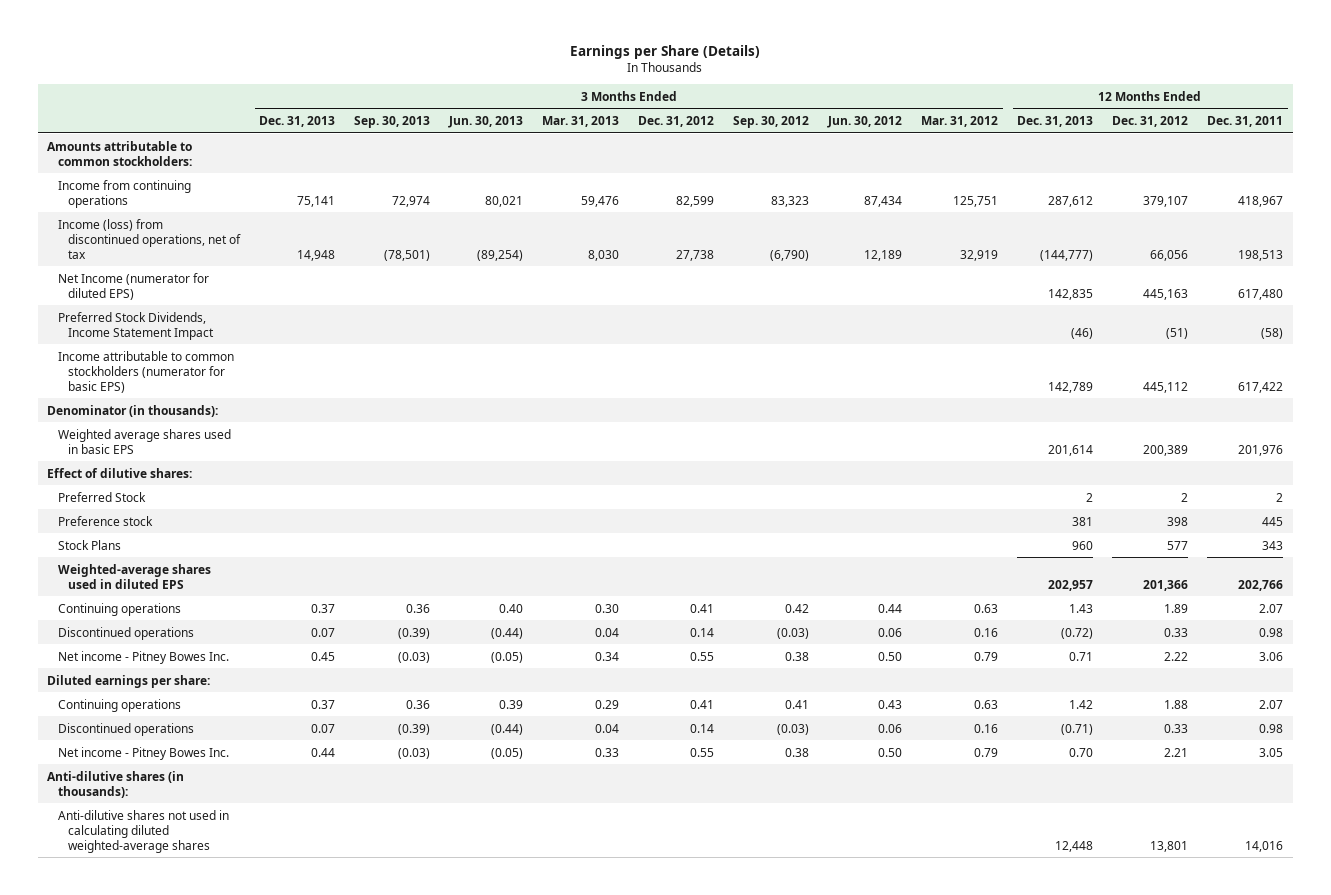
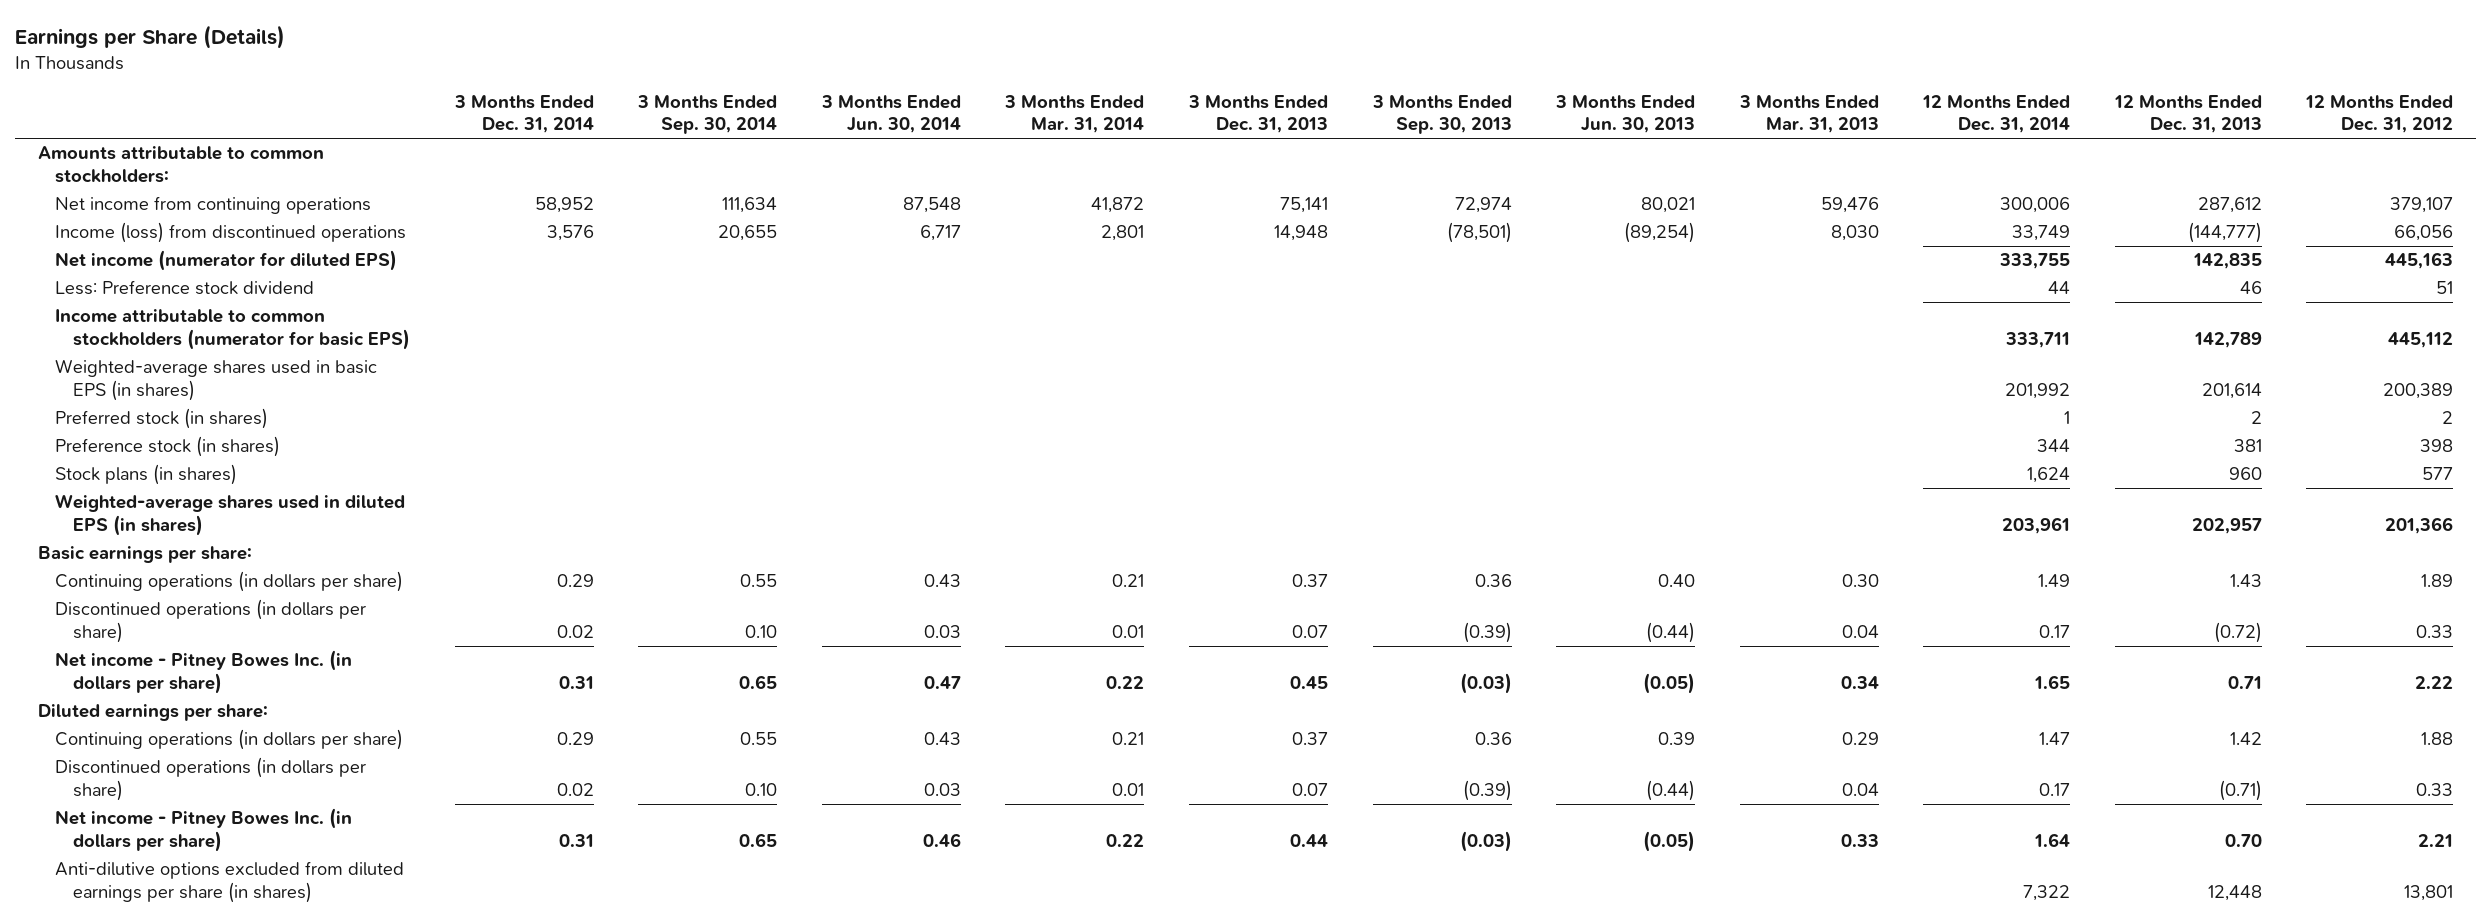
- | 3 Months Ended Dec. 31, 2013 | 3 Months Ended Sep. 30, 2013 | 3 Months Ended Jun. 30, 2013 | 3 Months Ended Mar. 31, 2013 | 3 Months Ended Dec. 31, 2012 | 3 Months Ended Sep. 30, 2012 | 3 Months Ended Jun. 30, 2012 | 3 Months Ended Mar. 31, 2012 | 12 Months Ended Dec. 31, 2013 | 12 Months Ended Dec. 31, 2012 | 12 Months Ended Dec. 31, 2011
+ | 3 Months Ended Dec. 31, 2014 | 3 Months Ended Sep. 30, 2014 | 3 Months Ended Jun. 30, 2014 | 3 Months Ended Mar. 31, 2014 | 3 Months Ended Dec. 31, 2013 | 3 Months Ended Sep. 30, 2013 | 3 Months Ended Jun. 30, 2013 | 3 Months Ended Mar. 31, 2013 | 12 Months Ended Dec. 31, 2014 | 12 Months Ended Dec. 31, 2013 | 12 Months Ended Dec. 31, 2012
- Income from continuing operations | 75,141 | 72,974 | 80,021 | 59,476 | 82,599 | 83,323 | 87,434 | 125,751 | 287,612 | 379,107 | 418,967
- Income (loss) from discontinued operations, net of tax | 14,948 | (78,501) | (89,254) | 8,030 | 27,738 | (6,790) | 12,189 | 32,919 | (144,777) | 66,056 | 198,513
- Net Income (numerator for diluted EPS) | | | | | | | | | 142,835 | 445,163 | 617,480
- Preferred Stock Dividends, Income Statement Impact | | | | | | | | | (46) | (51) | (58)
+ Net income from continuing operations | 58,952 | 111,634 | 87,548 | 41,872 | 75,141 | 72,974 | 80,021 | 59,476 | 300,006 | 287,612 | 379,107
+ Income (loss) from discontinued operations | 3,576 | 20,655 | 6,717 | 2,801 | 14,948 | (78,501) | (89,254) | 8,030 | 33,749 | (144,777) | 66,056
+ Net income (numerator for diluted EPS) | | | | | | | | | 333,755 | 142,835 | 445,163
+ Less: Preference stock dividend | | | | | | | | | 44 | 46 | 51
- Denominator (in thousands):
- Weighted average shares used in basic EPS | | | | | | | | | 201,614 | 200,389 | 201,976
- Effect of dilutive shares:
- Preferred Stock | | | | | | | | | 2 | 2 | 2
- Preference stock | | | | | | | | | 381 | 398 | 445
- Stock Plans | | | | | | | | | 960 | 577 | 343
- Weighted-average shares used in diluted EPS | | | | | | | | | 202,957 | 201,366 | 202,766
- Continuing operations | 0.37 | 0.36 | 0.40 | 0.30 | 0.41 | 0.42 | 0.44 | 0.63 | 1.43 | 1.89 | 2.07
- Discontinued operations | 0.07 | (0.39) | (0.44) | 0.04 | 0.14 | (0.03) | 0.06 | 0.16 | (0.72) | 0.33 | 0.98
- Net income - Pitney Bowes Inc. | 0.45 | (0.03) | (0.05) | 0.34 | 0.55 | 0.38 | 0.50 | 0.79 | 0.71 | 2.22 | 3.06
+ Weighted-average shares used in basic EPS (in shares) | | | | | | | | | 201,992 | 201,614 | 200,389
+ Preferred stock (in shares) | | | | | | | | | 1 | 2 | 2
+ Preference stock (in shares) | | | | | | | | | 344 | 381 | 398
+ Stock plans (in shares) | | | | | | | | | 1,624 | 960 | 577
+ Weighted-average shares used in diluted EPS (in shares) | | | | | | | | | 203,961 | 202,957 | 201,366
+ Basic earnings per share:
+ Continuing operations (in dollars per share) | 0.29 | 0.55 | 0.43 | 0.21 | 0.37 | 0.36 | 0.40 | 0.30 | 1.49 | 1.43 | 1.89
+ Discontinued operations (in dollars per share) | 0.02 | 0.10 | 0.03 | 0.01 | 0.07 | (0.39) | (0.44) | 0.04 | 0.17 | (0.72) | 0.33
+ Net income - Pitney Bowes Inc. (in dollars per share) | 0.31 | 0.65 | 0.47 | 0.22 | 0.45 | (0.03) | (0.05) | 0.34 | 1.65 | 0.71 | 2.22
- Continuing operations | 0.37 | 0.36 | 0.39 | 0.29 | 0.41 | 0.41 | 0.43 | 0.63 | 1.42 | 1.88 | 2.07
- Discontinued operations | 0.07 | (0.39) | (0.44) | 0.04 | 0.14 | (0.03) | 0.06 | 0.16 | (0.71) | 0.33 | 0.98
- Net income - Pitney Bowes Inc. | 0.44 | (0.03) | (0.05) | 0.33 | 0.55 | 0.38 | 0.50 | 0.79 | 0.70 | 2.21 | 3.05
- Anti-dilutive shares (in thousands):
- Anti-dilutive shares not used in calculating diluted weighted-average shares | | | | | | | | | 12,448 | 13,801 | 14,016
+ Continuing operations (in dollars per share) | 0.29 | 0.55 | 0.43 | 0.21 | 0.37 | 0.36 | 0.39 | 0.29 | 1.47 | 1.42 | 1.88
+ Discontinued operations (in dollars per share) | 0.02 | 0.10 | 0.03 | 0.01 | 0.07 | (0.39) | (0.44) | 0.04 | 0.17 | (0.71) | 0.33
+ Net income - Pitney Bowes Inc. (in dollars per share) | 0.31 | 0.65 | 0.46 | 0.22 | 0.44 | (0.03) | (0.05) | 0.33 | 1.64 | 0.70 | 2.21
+ Anti-dilutive options excluded from diluted earnings per share (in shares) | | | | | | | | | 7,322 | 12,448 | 13,801

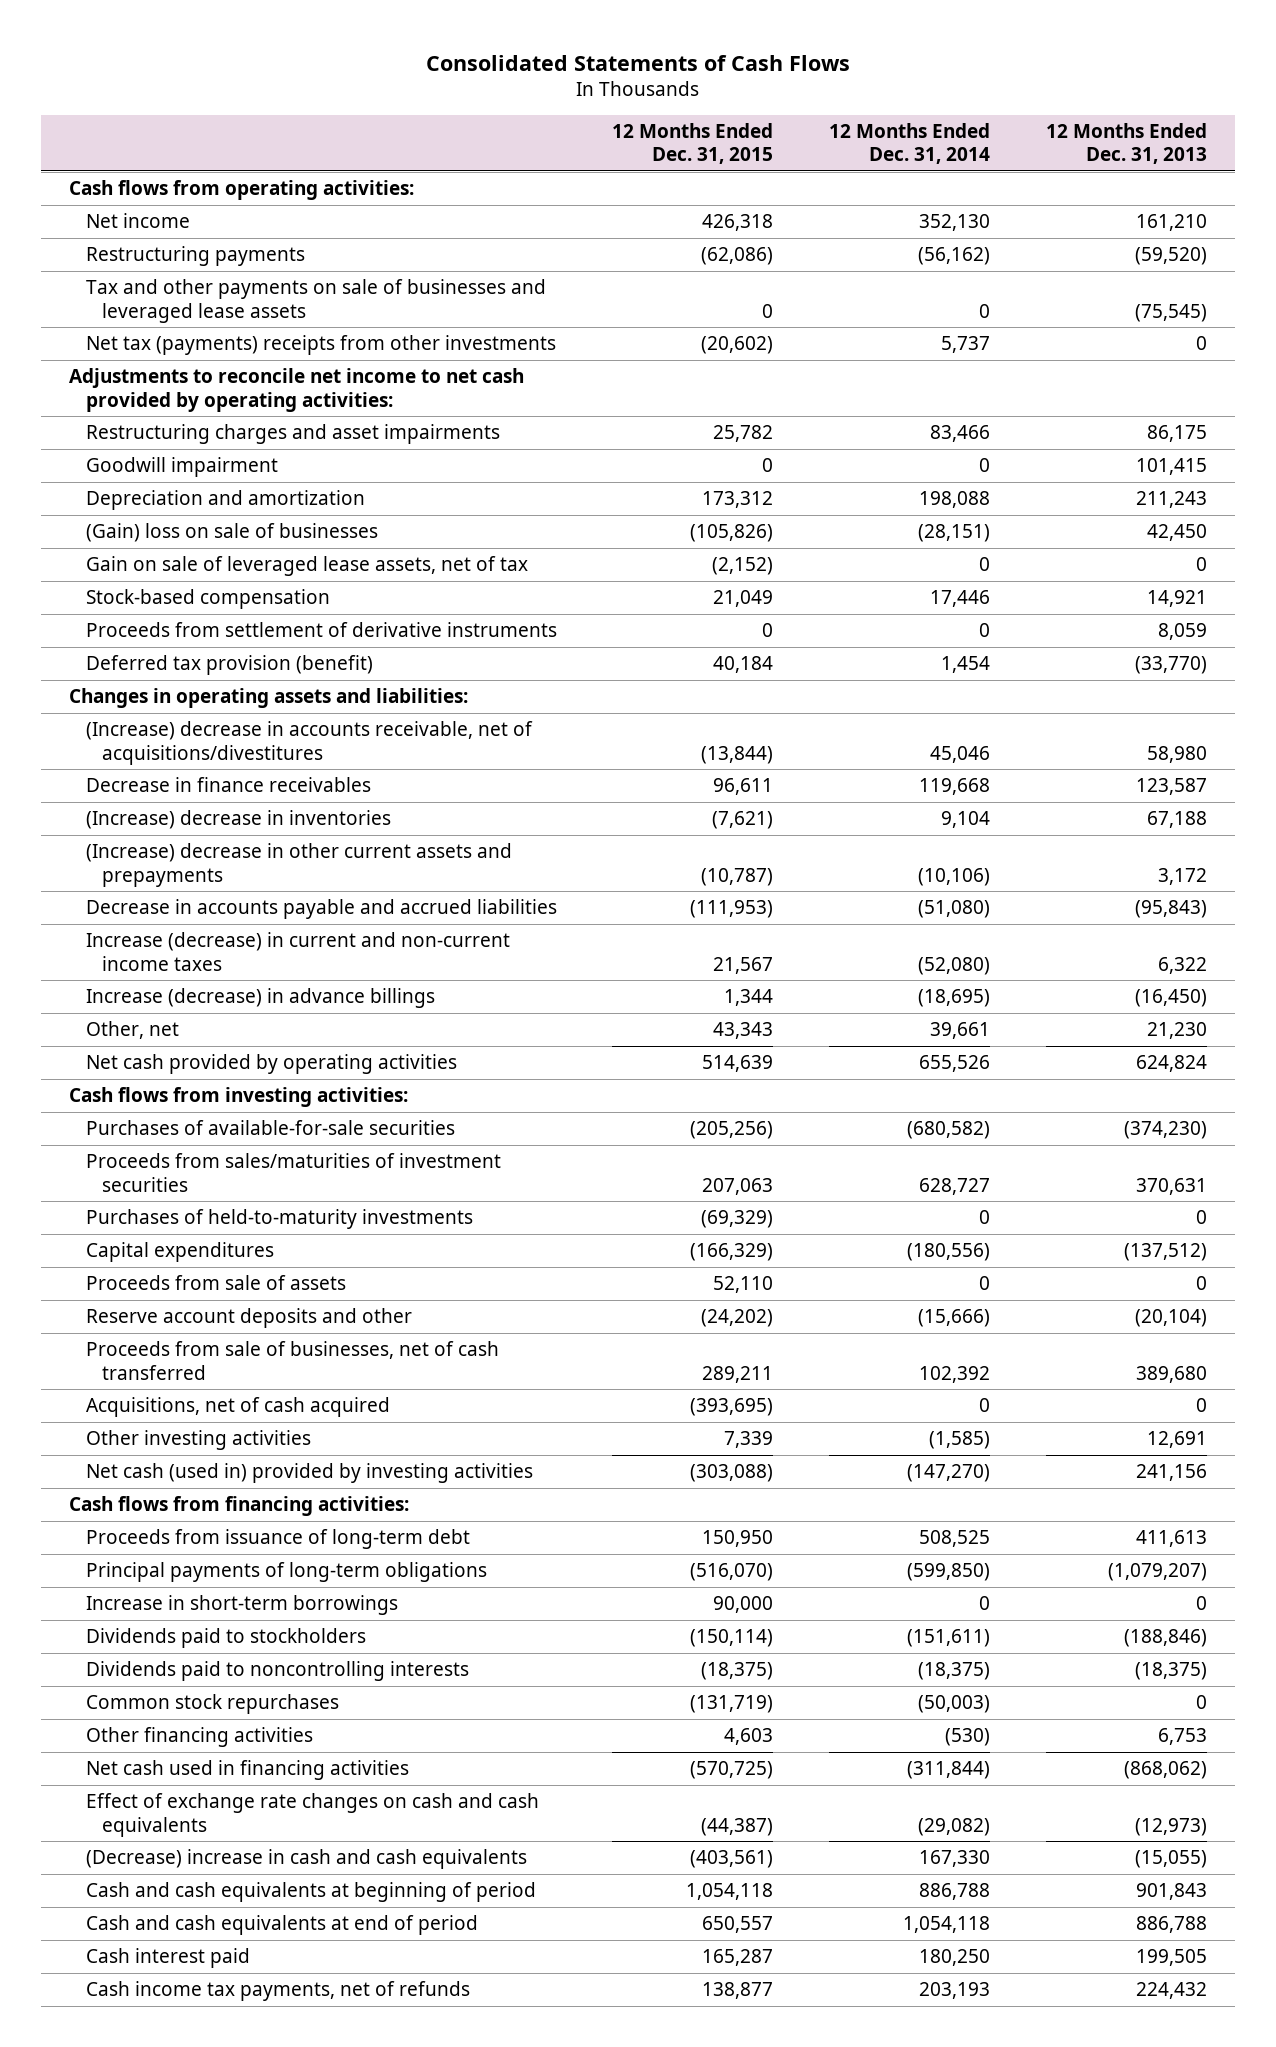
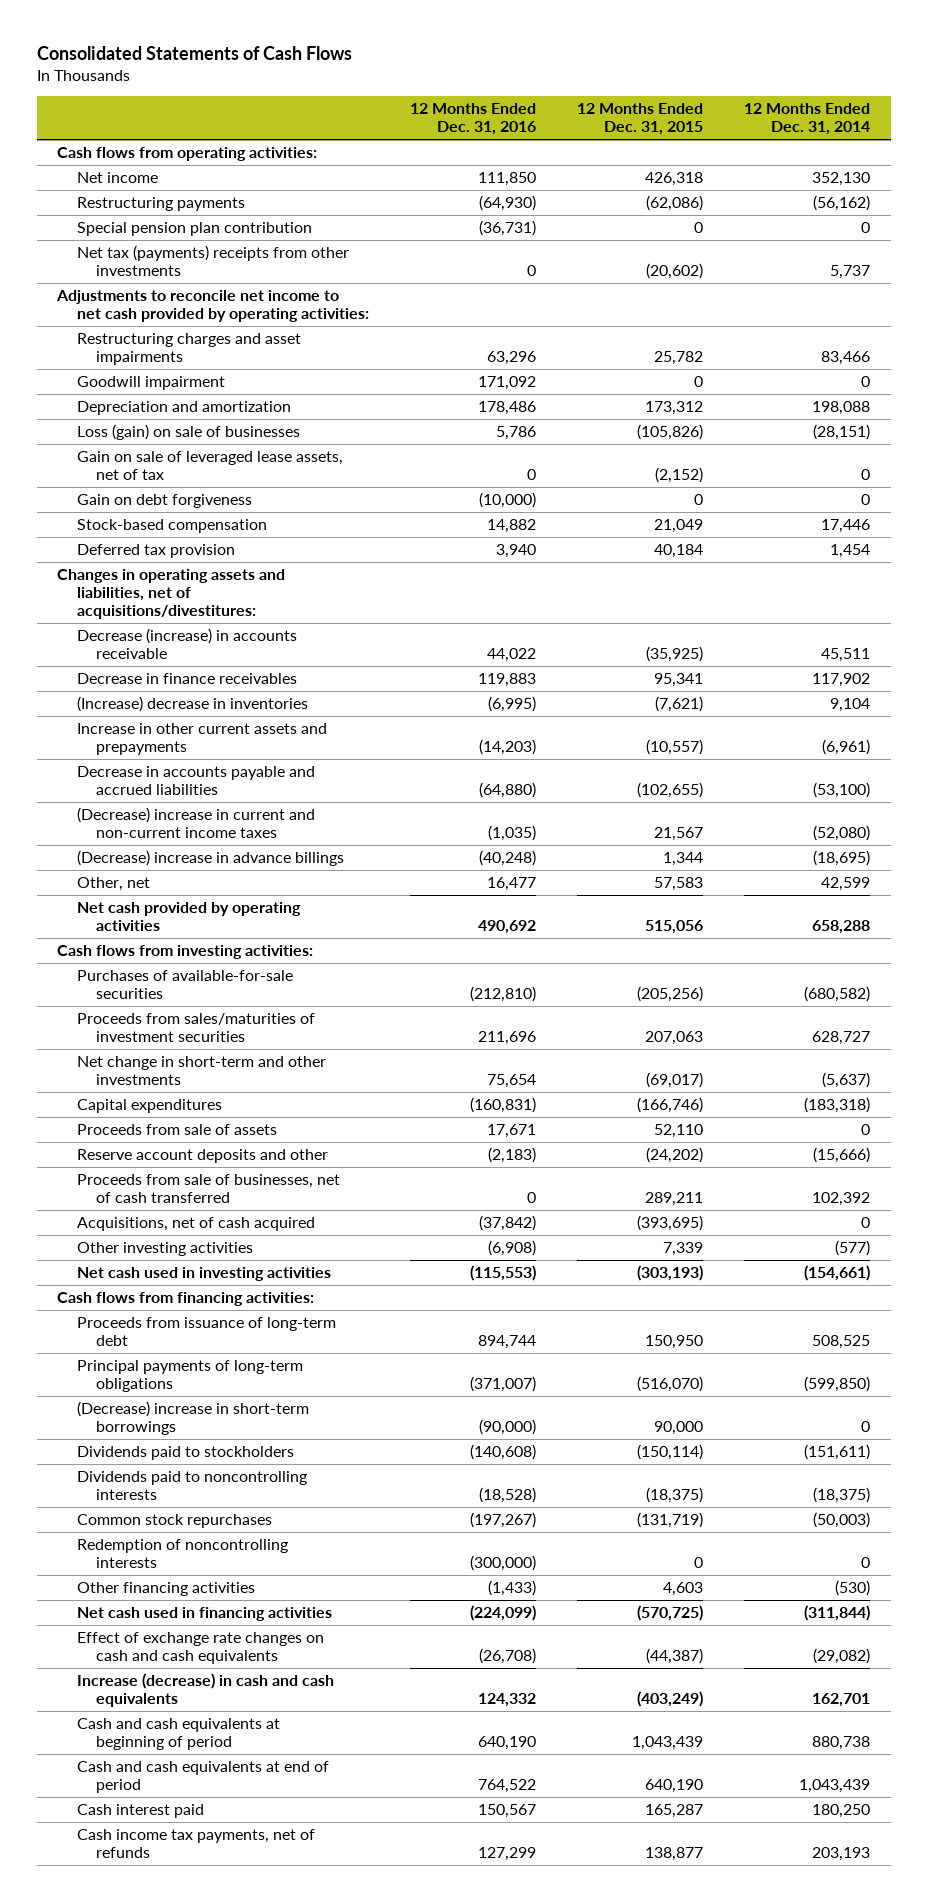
- | 12 Months Ended Dec. 31, 2015 | 12 Months Ended Dec. 31, 2014 | 12 Months Ended Dec. 31, 2013
+ | 12 Months Ended Dec. 31, 2016 | 12 Months Ended Dec. 31, 2015 | 12 Months Ended Dec. 31, 2014
- Tax and other payments on sale of businesses and leveraged lease assets | 0 | 0 | (75,545)
+ Special pension plan contribution | (36,731) | 0 | 0
- (Gain) loss on sale of businesses | (105,826) | (28,151) | 42,450
+ Loss (gain) on sale of businesses | 5,786 | (105,826) | (28,151)
+ Gain on debt forgiveness | (10,000) | 0 | 0
- Proceeds from settlement of derivative instruments | 0 | 0 | 8,059
- Deferred tax provision (benefit) | 40,184 | 1,454 | (33,770)
- Changes in operating assets and liabilities:
- (Increase) decrease in accounts receivable, net of acquisitions/divestitures | (13,844) | 45,046 | 58,980
- Decrease in finance receivables | 96,611 | 119,668 | 123,587
+ Deferred tax provision | 3,940 | 40,184 | 1,454
+ Changes in operating assets and liabilities, net of acquisitions/divestitures:
+ Decrease (increase) in accounts receivable | 44,022 | (35,925) | 45,511
+ Decrease in finance receivables | 119,883 | 95,341 | 117,902
- (Increase) decrease in other current assets and prepayments | (10,787) | (10,106) | 3,172
- Decrease in accounts payable and accrued liabilities | (111,953) | (51,080) | (95,843)
- Increase (decrease) in current and non-current income taxes | 21,567 | (52,080) | 6,322
- Increase (decrease) in advance billings | 1,344 | (18,695) | (16,450)
- Other, net | 43,343 | 39,661 | 21,230
- Net cash provided by operating activities | 514,639 | 655,526 | 624,824
+ Increase in other current assets and prepayments | (14,203) | (10,557) | (6,961)
+ Decrease in accounts payable and accrued liabilities | (64,880) | (102,655) | (53,100)
+ (Decrease) increase in current and non-current income taxes | (1,035) | 21,567 | (52,080)
+ (Decrease) increase in advance billings | (40,248) | 1,344 | (18,695)
+ Other, net | 16,477 | 57,583 | 42,599
+ Net cash provided by operating activities | 490,692 | 515,056 | 658,288
- Purchases of held-to-maturity investments | (69,329) | 0 | 0
- Capital expenditures | (166,329) | (180,556) | (137,512)
+ Net change in short-term and other investments | 75,654 | (69,017) | (5,637)
+ Capital expenditures | (160,831) | (166,746) | (183,318)
- Other investing activities | 7,339 | (1,585) | 12,691
- Net cash (used in) provided by investing activities | (303,088) | (147,270) | 241,156
+ Other investing activities | (6,908) | 7,339 | (577)
+ Net cash used in investing activities | (115,553) | (303,193) | (154,661)
- Increase in short-term borrowings | 90,000 | 0 | 0
+ (Decrease) increase in short-term borrowings | (90,000) | 90,000 | 0
+ Redemption of noncontrolling interests | (300,000) | 0 | 0
- (Decrease) increase in cash and cash equivalents | (403,561) | 167,330 | (15,055)
- Cash and cash equivalents at beginning of period | 1,054,118 | 886,788 | 901,843
- Cash and cash equivalents at end of period | 650,557 | 1,054,118 | 886,788
+ Increase (decrease) in cash and cash equivalents | 124,332 | (403,249) | 162,701
+ Cash and cash equivalents at beginning of period | 640,190 | 1,043,439 | 880,738
+ Cash and cash equivalents at end of period | 764,522 | 640,190 | 1,043,439

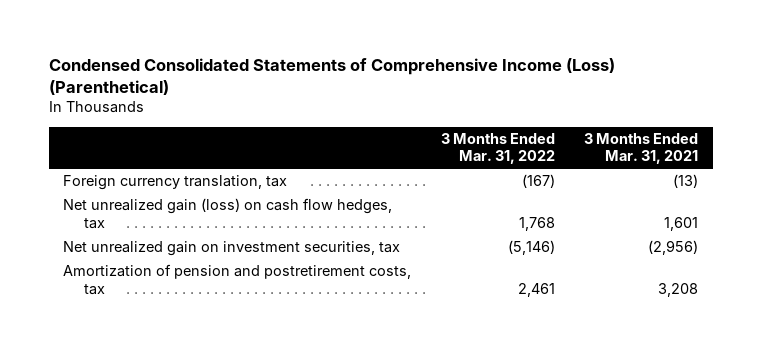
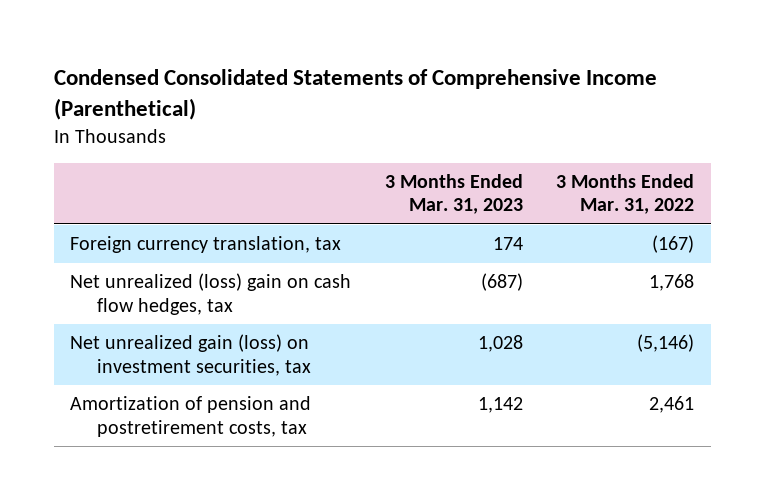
- Condensed Consolidated Statements of Comprehensive Income (Loss) (Parenthetical)
+ Condensed Consolidated Statements of Comprehensive Income (Parenthetical)
- | 3 Months Ended Mar. 31, 2022 | 3 Months Ended Mar. 31, 2021
+ | 3 Months Ended Mar. 31, 2023 | 3 Months Ended Mar. 31, 2022
- Net unrealized gain (loss) on cash flow hedges, tax | 1,768 | 1,601
- Net unrealized gain on investment securities, tax | (5,146) | (2,956)
+ Net unrealized (loss) gain on cash flow hedges, tax | (687) | 1,768
+ Net unrealized gain (loss) on investment securities, tax | 1,028 | (5,146)

